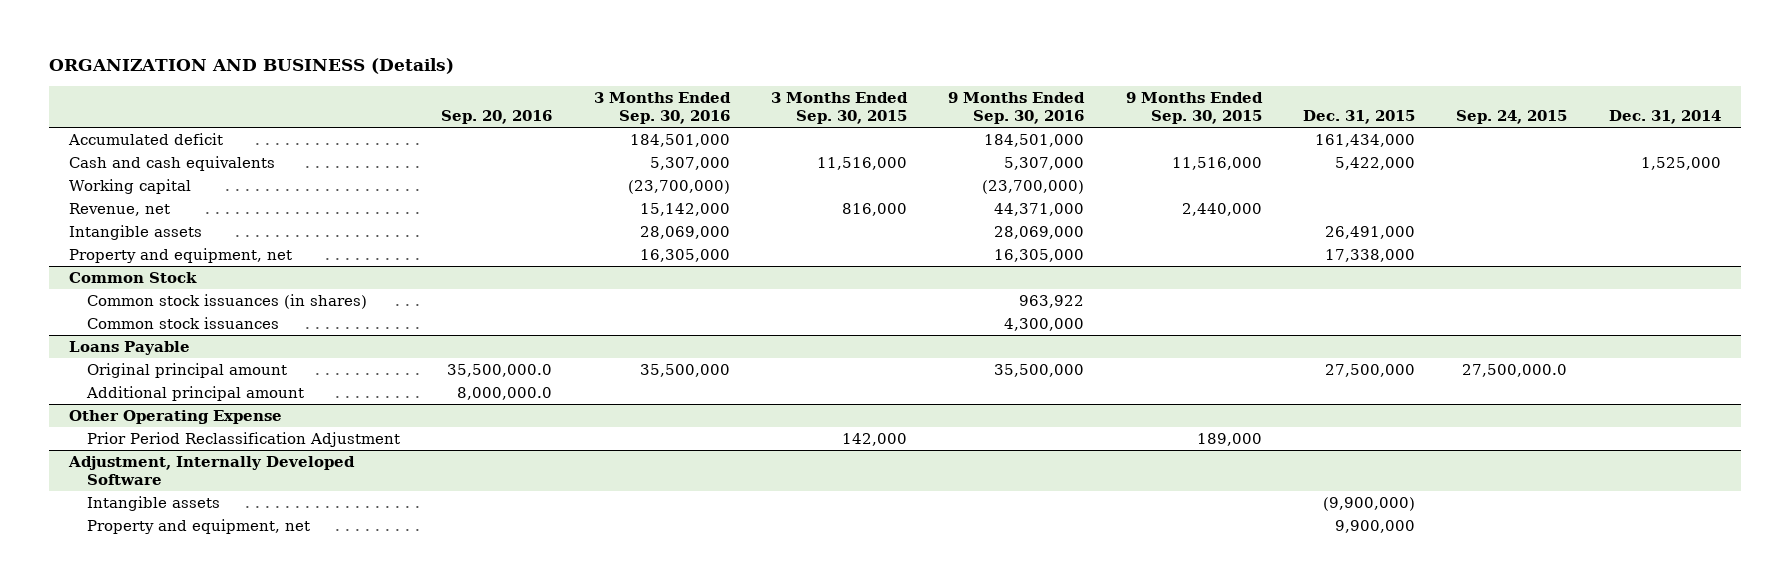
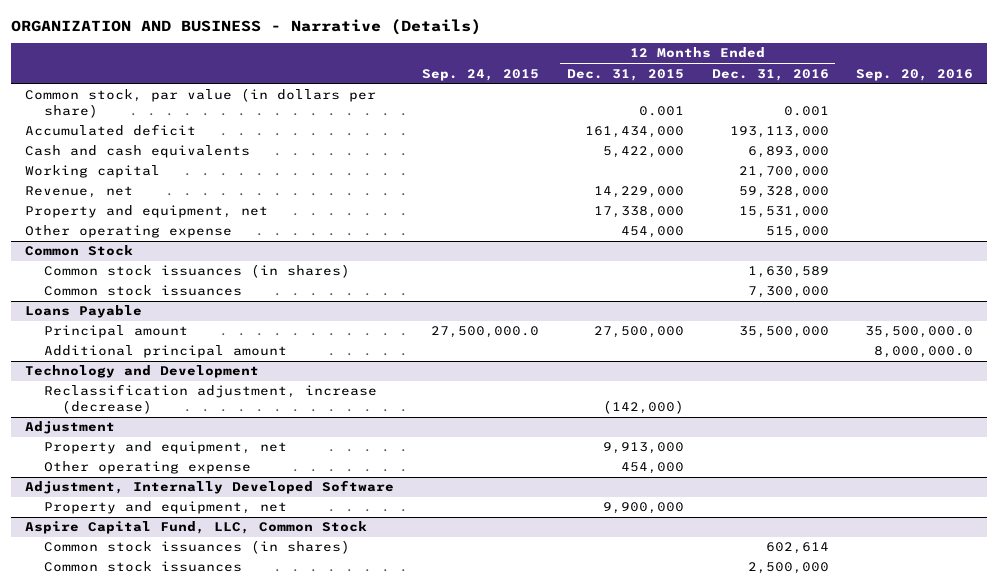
- ORGANIZATION AND BUSINESS (Details)
+ ORGANIZATION AND BUSINESS - Narrative (Details)
- | Sep. 20, 2016 | 3 Months Ended Sep. 30, 2016 | 3 Months Ended Sep. 30, 2015 | 9 Months Ended Sep. 30, 2016 | 9 Months Ended Sep. 30, 2015 | Dec. 31, 2015 | Sep. 24, 2015 | Dec. 31, 2014
+ | Sep. 24, 2015 | 12 Months Ended Dec. 31, 2015 | 12 Months Ended Dec. 31, 2016 | Sep. 20, 2016
+ Common stock, par value (in dollars per share) | | 0.001 | 0.001 |
- Intangible assets | | 28,069,000 | | 28,069,000 | | 26,491,000 | |
+ Other operating expense | | 454,000 | 515,000 |
@ Loans Payable
- Original principal amount | 35,500,000.0 | 35,500,000 | | 35,500,000 | | 27,500,000 | 27,500,000.0 |
+ Principal amount | 27,500,000.0 | 27,500,000 | 35,500,000 | 35,500,000.0
- Other Operating Expense
- Prior Period Reclassification Adjustment | | | 142,000 | | 189,000 | | |
+ Technology and Development
+ Reclassification adjustment, increase (decrease) | | (142,000) | |
+ Adjustment
+ Property and equipment, net | | 9,913,000 | |
+ Other operating expense | | 454,000 | |
@ Adjustment, Internally Developed Software
- Intangible assets | | | | | | (9,900,000) | |
+ Aspire Capital Fund, LLC, Common Stock
+ Common stock issuances (in shares) | | | 602,614 |
+ Common stock issuances | | | 2,500,000 |

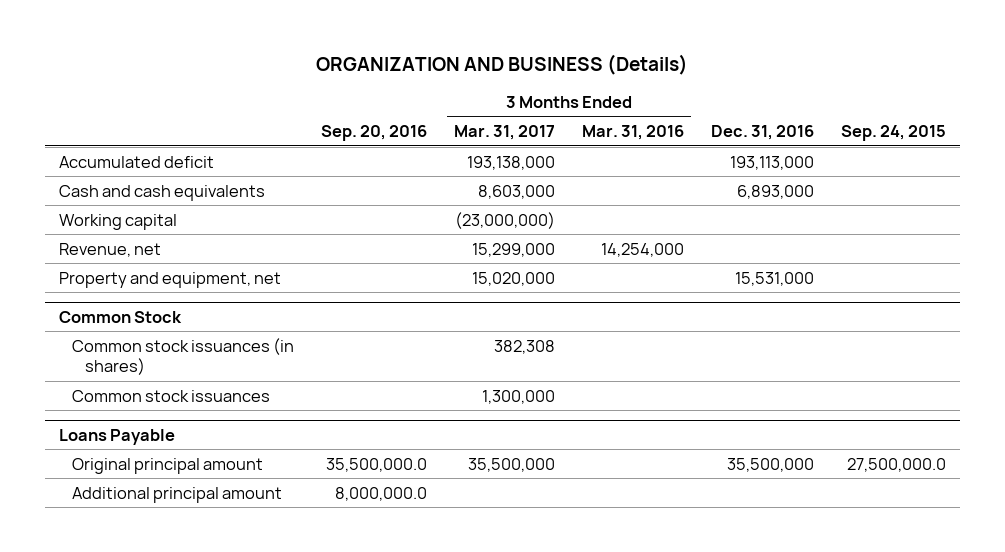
- ORGANIZATION AND BUSINESS - Narrative (Details)
+ ORGANIZATION AND BUSINESS (Details)
- | Sep. 24, 2015 | 12 Months Ended Dec. 31, 2015 | 12 Months Ended Dec. 31, 2016 | Sep. 20, 2016
+ | Sep. 20, 2016 | 3 Months Ended Mar. 31, 2017 | 3 Months Ended Mar. 31, 2016 | Dec. 31, 2016 | Sep. 24, 2015
- Common stock, par value (in dollars per share) | | 0.001 | 0.001 |
- Other operating expense | | 454,000 | 515,000 |
@ Loans Payable
- Principal amount | 27,500,000.0 | 27,500,000 | 35,500,000 | 35,500,000.0
+ Original principal amount | 35,500,000.0 | 35,500,000 | | 35,500,000 | 27,500,000.0
- Technology and Development
- Reclassification adjustment, increase (decrease) | | (142,000) | |
- Adjustment
- Property and equipment, net | | 9,913,000 | |
- Other operating expense | | 454,000 | |
- Adjustment, Internally Developed Software
- Property and equipment, net | | 9,900,000 | |
- Aspire Capital Fund, LLC, Common Stock
- Common stock issuances (in shares) | | | 602,614 |
- Common stock issuances | | | 2,500,000 |

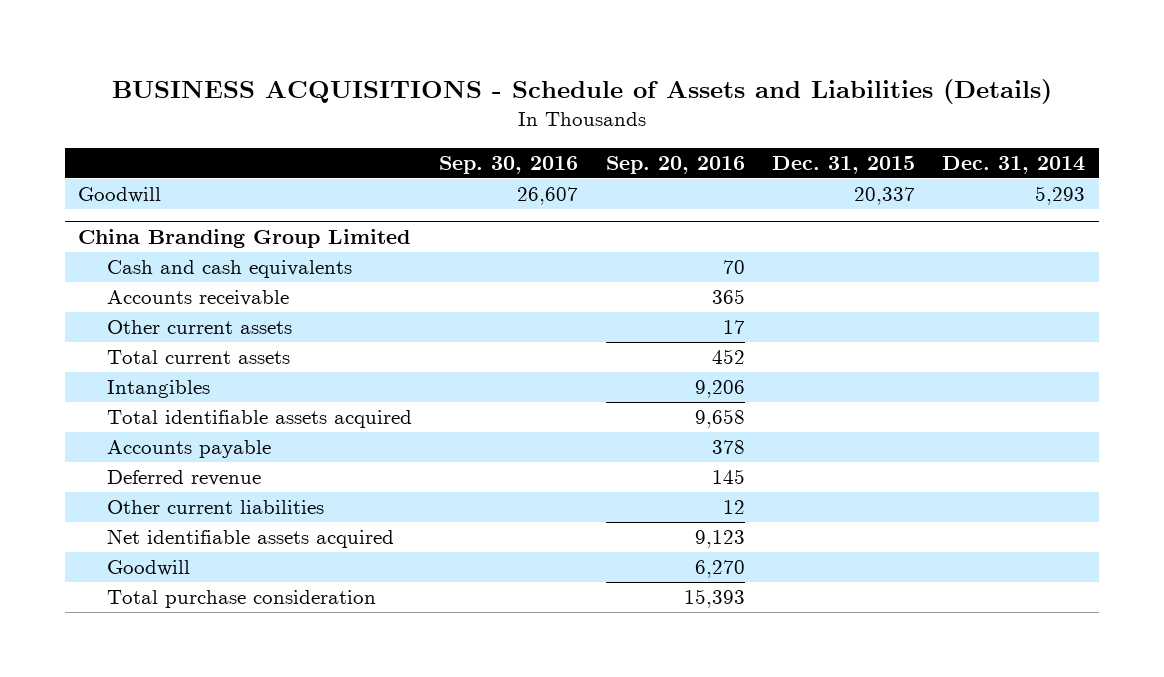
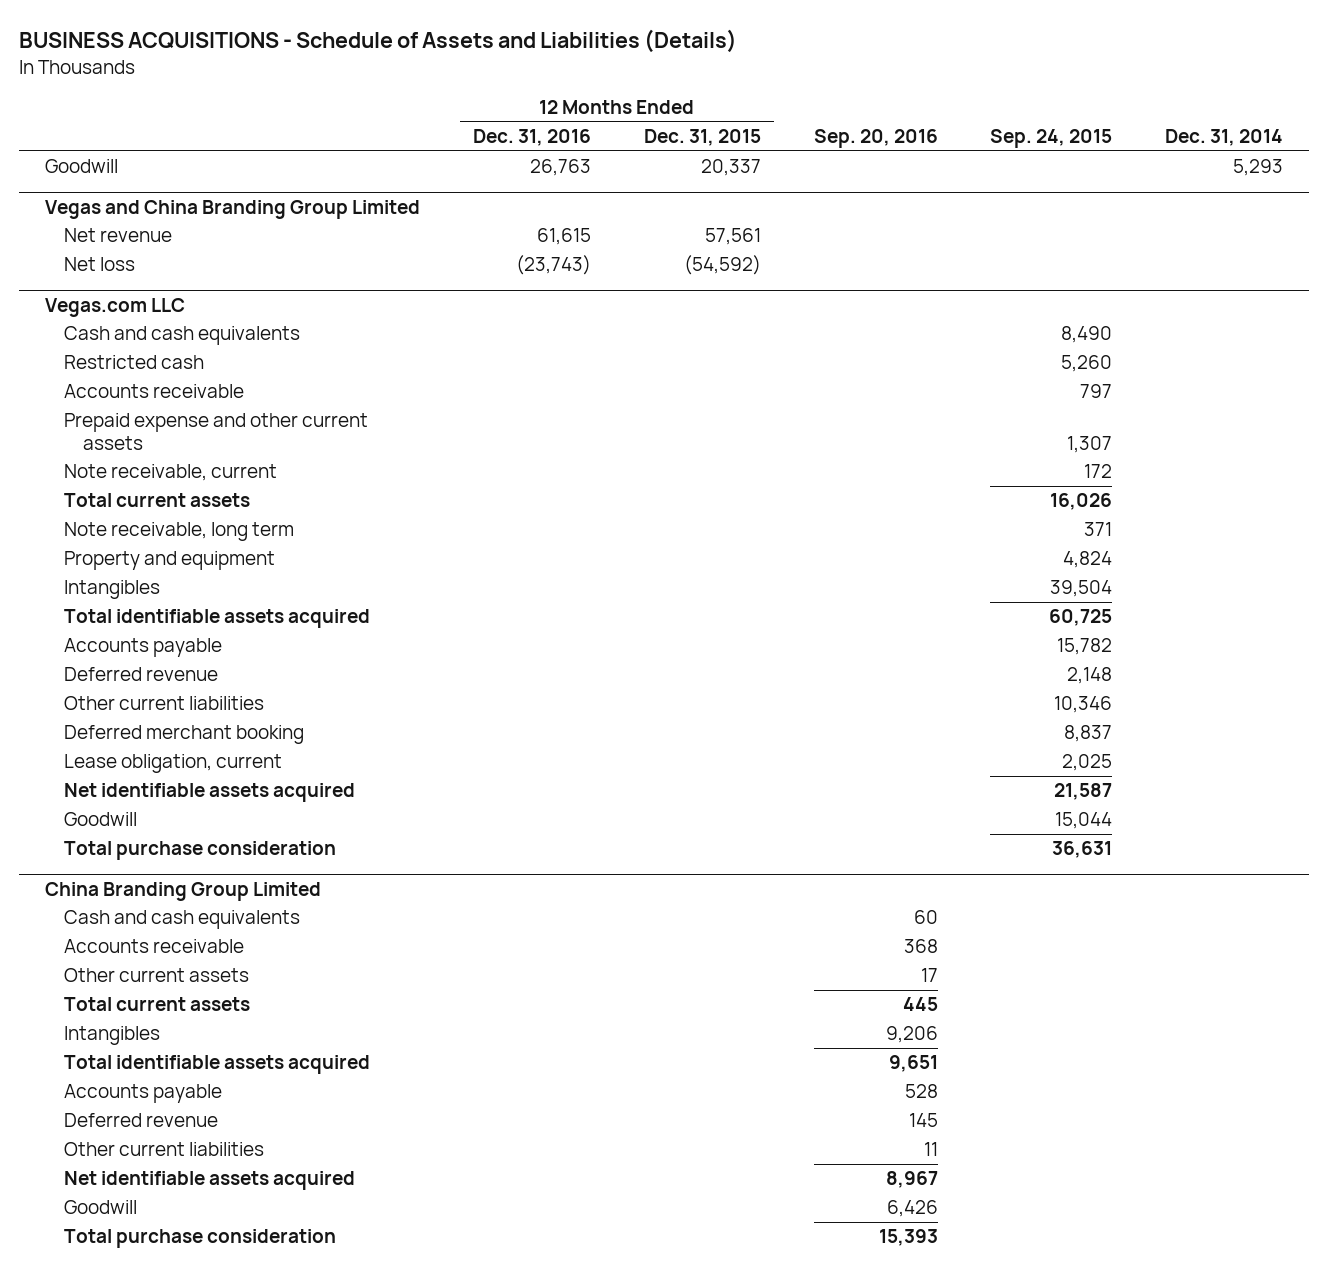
- | Sep. 30, 2016 | Sep. 20, 2016 | Dec. 31, 2015 | Dec. 31, 2014
+ | 12 Months Ended Dec. 31, 2016 | 12 Months Ended Dec. 31, 2015 | Sep. 20, 2016 | Sep. 24, 2015 | Dec. 31, 2014
+ Vegas and China Branding Group Limited
+ Net revenue | 61,615 | 57,561 | | |
+ Net loss | (23,743) | (54,592) | | |
+ Vegas.com LLC
+ Cash and cash equivalents | | | | 8,490 |
+ Restricted cash | | | | 5,260 |
+ Accounts receivable | | | | 797 |
+ Prepaid expense and other current assets | | | | 1,307 |
+ Note receivable, current | | | | 172 |
+ Total current assets | | | | 16,026 |
+ Note receivable, long term | | | | 371 |
+ Property and equipment | | | | 4,824 |
+ Intangibles | | | | 39,504 |
+ Total identifiable assets acquired | | | | 60,725 |
+ Accounts payable | | | | 15,782 |
+ Deferred revenue | | | | 2,148 |
+ Other current liabilities | | | | 10,346 |
+ Deferred merchant booking | | | | 8,837 |
+ Lease obligation, current | | | | 2,025 |
+ Net identifiable assets acquired | | | | 21,587 |
+ Goodwill | | | | 15,044 |
+ Total purchase consideration | | | | 36,631 |
@ China Branding Group Limited
- Cash and cash equivalents | | 70 | |
- Accounts receivable | | 365 | |
+ Cash and cash equivalents | | | 60 | |
+ Accounts receivable | | | 368 | |
- Total current assets | | 452 | |
+ Total current assets | | | 445 | |
- Total identifiable assets acquired | | 9,658 | |
- Accounts payable | | 378 | |
+ Total identifiable assets acquired | | | 9,651 | |
+ Accounts payable | | | 528 | |
- Other current liabilities | | 12 | |
- Net identifiable assets acquired | | 9,123 | |
- Goodwill | | 6,270 | |
+ Other current liabilities | | | 11 | |
+ Net identifiable assets acquired | | | 8,967 | |
+ Goodwill | | | 6,426 | |

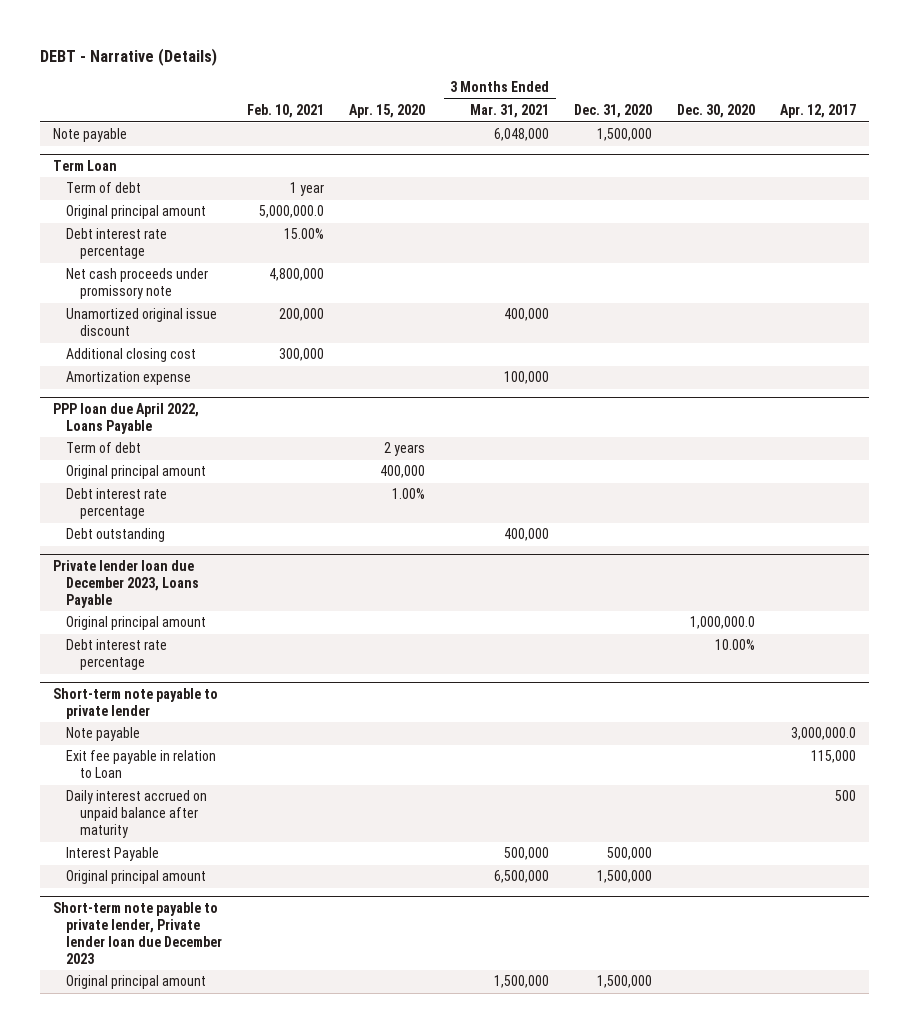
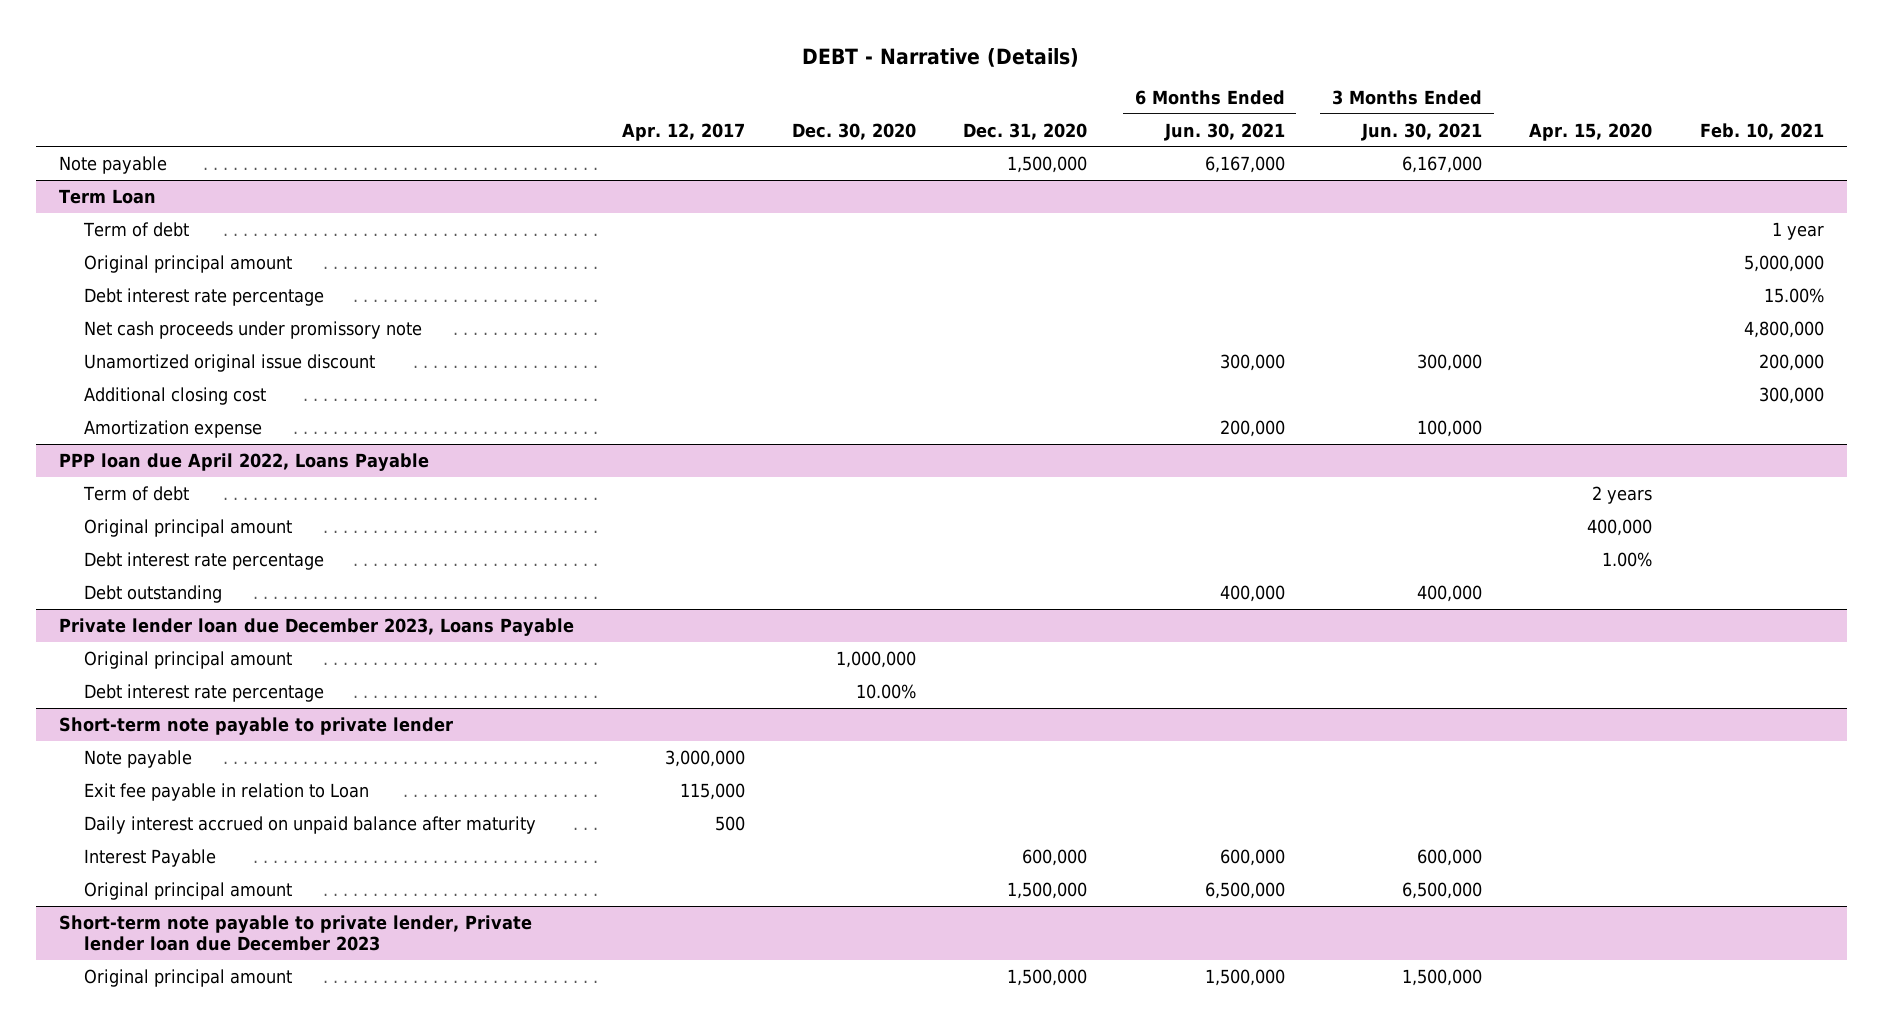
- | Feb. 10, 2021 | Apr. 15, 2020 | 3 Months Ended Mar. 31, 2021 | Dec. 31, 2020 | Dec. 30, 2020 | Apr. 12, 2017
+ | Apr. 12, 2017 | Dec. 30, 2020 | Dec. 31, 2020 | 6 Months Ended Jun. 30, 2021 | 3 Months Ended Jun. 30, 2021 | Apr. 15, 2020 | Feb. 10, 2021
@ Term Loan
- Original principal amount | 5,000,000.0 | | | | |
+ Original principal amount | | | | | | | 5,000,000
@ Private lender loan due December 2023, Loans Payable
- Original principal amount | | | | | 1,000,000.0 |
+ Original principal amount | | 1,000,000 | | | | |
@ Short-term note payable to private lender
- Note payable | | | | | | 3,000,000.0
+ Note payable | 3,000,000 | | | | | |
- Interest Payable | | | 500,000 | 500,000 | |
+ Interest Payable | | | 600,000 | 600,000 | 600,000 | |

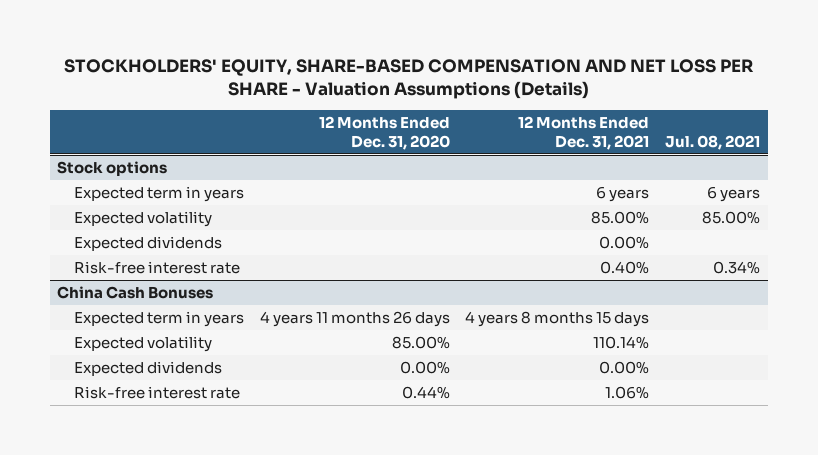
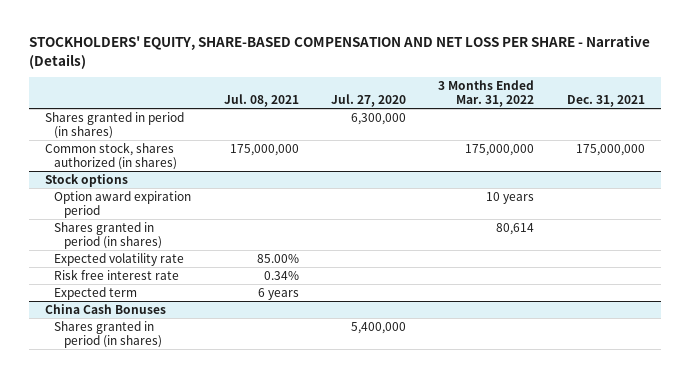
- STOCKHOLDERS' EQUITY, SHARE-BASED COMPENSATION AND NET LOSS PER SHARE - Valuation Assumptions (Details)
+ STOCKHOLDERS' EQUITY, SHARE-BASED COMPENSATION AND NET LOSS PER SHARE - Narrative (Details)
- | 12 Months Ended Dec. 31, 2020 | 12 Months Ended Dec. 31, 2021 | Jul. 08, 2021
+ | Jul. 08, 2021 | Jul. 27, 2020 | 3 Months Ended Mar. 31, 2022 | Dec. 31, 2021
+ Shares granted in period (in shares) | | 6,300,000 | |
+ Common stock, shares authorized (in shares) | 175,000,000 | | 175,000,000 | 175,000,000
@ Stock options
- Expected term in years | | 6 years | 6 years
- Expected volatility | | 85.00% | 85.00%
- Expected dividends | | 0.00% |
- Risk-free interest rate | | 0.40% | 0.34%
+ Option award expiration period | | | 10 years |
+ Shares granted in period (in shares) | | | 80,614 |
+ Expected volatility rate | 85.00% | | |
+ Risk free interest rate | 0.34% | | |
+ Expected term | 6 years | | |
@ China Cash Bonuses
- Expected term in years | 4 years 11 months 26 days | 4 years 8 months 15 days |
- Expected volatility | 85.00% | 110.14% |
- Expected dividends | 0.00% | 0.00% |
- Risk-free interest rate | 0.44% | 1.06% |
+ Shares granted in period (in shares) | | 5,400,000 | |

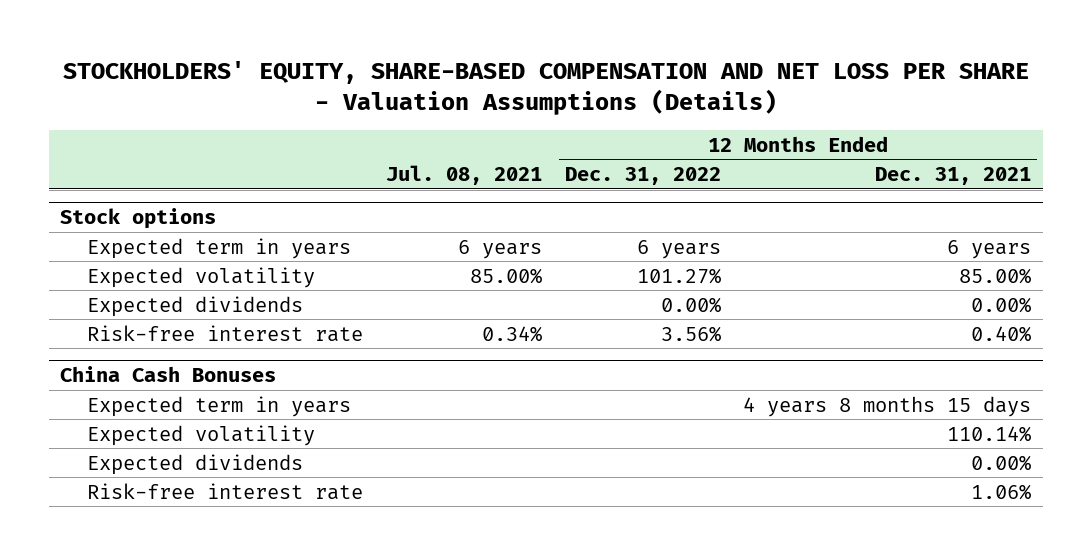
- STOCKHOLDERS' EQUITY, SHARE-BASED COMPENSATION AND NET LOSS PER SHARE - Narrative (Details)
+ STOCKHOLDERS' EQUITY, SHARE-BASED COMPENSATION AND NET LOSS PER SHARE - Valuation Assumptions (Details)
- | Jul. 08, 2021 | Jul. 27, 2020 | 3 Months Ended Mar. 31, 2022 | Dec. 31, 2021
+ | Jul. 08, 2021 | 12 Months Ended Dec. 31, 2022 | 12 Months Ended Dec. 31, 2021
- Shares granted in period (in shares) | | 6,300,000 | |
- Common stock, shares authorized (in shares) | 175,000,000 | | 175,000,000 | 175,000,000
@ Stock options
- Option award expiration period | | | 10 years |
- Shares granted in period (in shares) | | | 80,614 |
- Expected volatility rate | 85.00% | | |
- Risk free interest rate | 0.34% | | |
- Expected term | 6 years | | |
+ Expected term in years | 6 years | 6 years | 6 years
+ Expected volatility | 85.00% | 101.27% | 85.00%
+ Expected dividends | | 0.00% | 0.00%
+ Risk-free interest rate | 0.34% | 3.56% | 0.40%
@ China Cash Bonuses
- Shares granted in period (in shares) | | 5,400,000 | |
+ Expected term in years | | | 4 years 8 months 15 days
+ Expected volatility | | | 110.14%
+ Expected dividends | | | 0.00%
+ Risk-free interest rate | | | 1.06%

